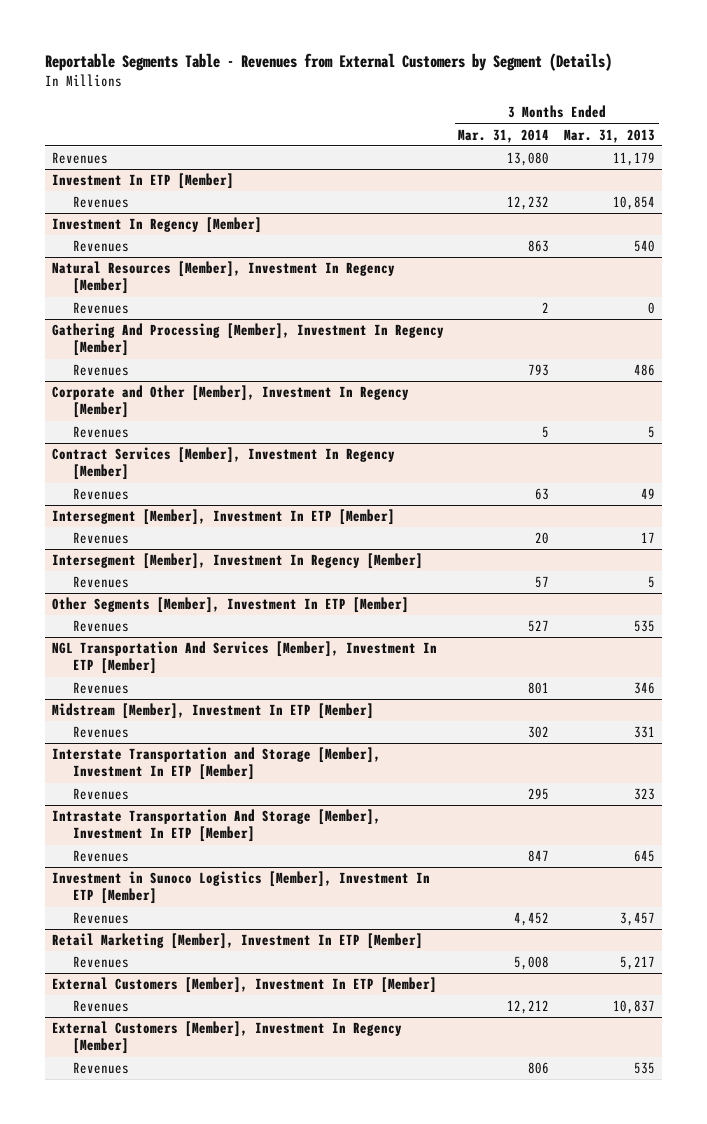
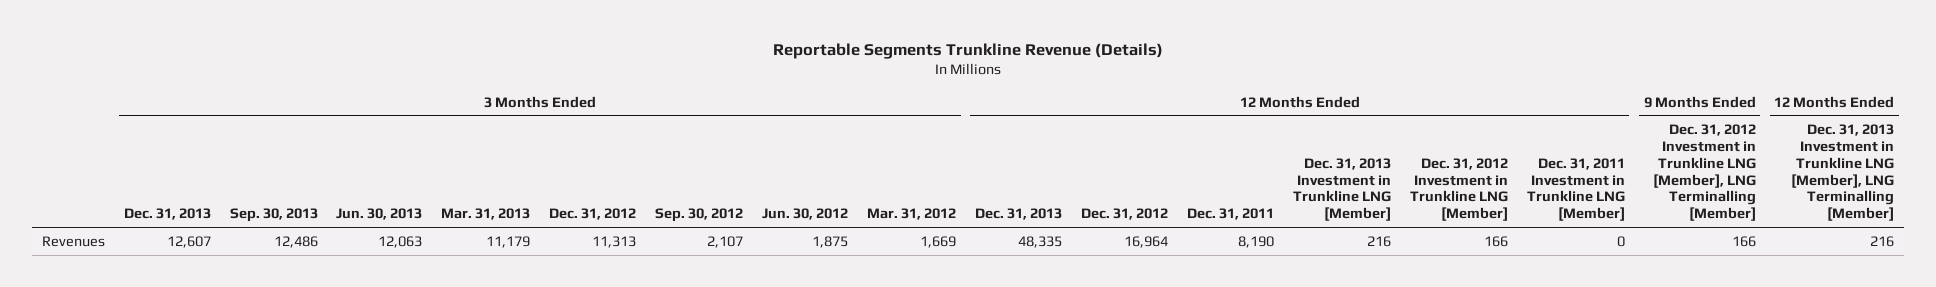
- Reportable Segments Table - Revenues from External Customers by Segment (Details)
+ Reportable Segments Trunkline Revenue (Details)
- | 3 Months Ended Mar. 31, 2014 | 3 Months Ended Mar. 31, 2013
+ | 3 Months Ended Dec. 31, 2013 | 3 Months Ended Sep. 30, 2013 | 3 Months Ended Jun. 30, 2013 | 3 Months Ended Mar. 31, 2013 | 3 Months Ended Dec. 31, 2012 | 3 Months Ended Sep. 30, 2012 | 3 Months Ended Jun. 30, 2012 | 3 Months Ended Mar. 31, 2012 | 12 Months Ended Dec. 31, 2013 | 12 Months Ended Dec. 31, 2012 | 12 Months Ended Dec. 31, 2011 | 12 Months Ended Dec. 31, 2013 Investment in Trunkline LNG [Member] | 12 Months Ended Dec. 31, 2012 Investment in Trunkline LNG [Member] | 12 Months Ended Dec. 31, 2011 Investment in Trunkline LNG [Member] | 9 Months Ended Dec. 31, 2012 Investment in Trunkline LNG [Member], LNG Terminalling [Member] | 12 Months Ended Dec. 31, 2013 Investment in Trunkline LNG [Member], LNG Terminalling [Member]
- Investment In ETP [Member]
- Revenues | 12,232 | 10,854
- Investment In Regency [Member]
- Revenues | 863 | 540
- Natural Resources [Member], Investment In Regency [Member]
- Revenues | 2 | 0
- Gathering And Processing [Member], Investment In Regency [Member]
- Revenues | 793 | 486
- Corporate and Other [Member], Investment In Regency [Member]
- Revenues | 5 | 5
- Contract Services [Member], Investment In Regency [Member]
- Revenues | 63 | 49
- Intersegment [Member], Investment In ETP [Member]
- Revenues | 20 | 17
- Intersegment [Member], Investment In Regency [Member]
- Revenues | 57 | 5
- Other Segments [Member], Investment In ETP [Member]
- Revenues | 527 | 535
- NGL Transportation And Services [Member], Investment In ETP [Member]
- Revenues | 801 | 346
- Midstream [Member], Investment In ETP [Member]
- Revenues | 302 | 331
- Interstate Transportation and Storage [Member], Investment In ETP [Member]
- Revenues | 295 | 323
- Intrastate Transportation And Storage [Member], Investment In ETP [Member]
- Revenues | 847 | 645
- Investment in Sunoco Logistics [Member], Investment In ETP [Member]
- Revenues | 4,452 | 3,457
- Retail Marketing [Member], Investment In ETP [Member]
- Revenues | 5,008 | 5,217
- External Customers [Member], Investment In ETP [Member]
- Revenues | 12,212 | 10,837
- External Customers [Member], Investment In Regency [Member]
- Revenues | 806 | 535

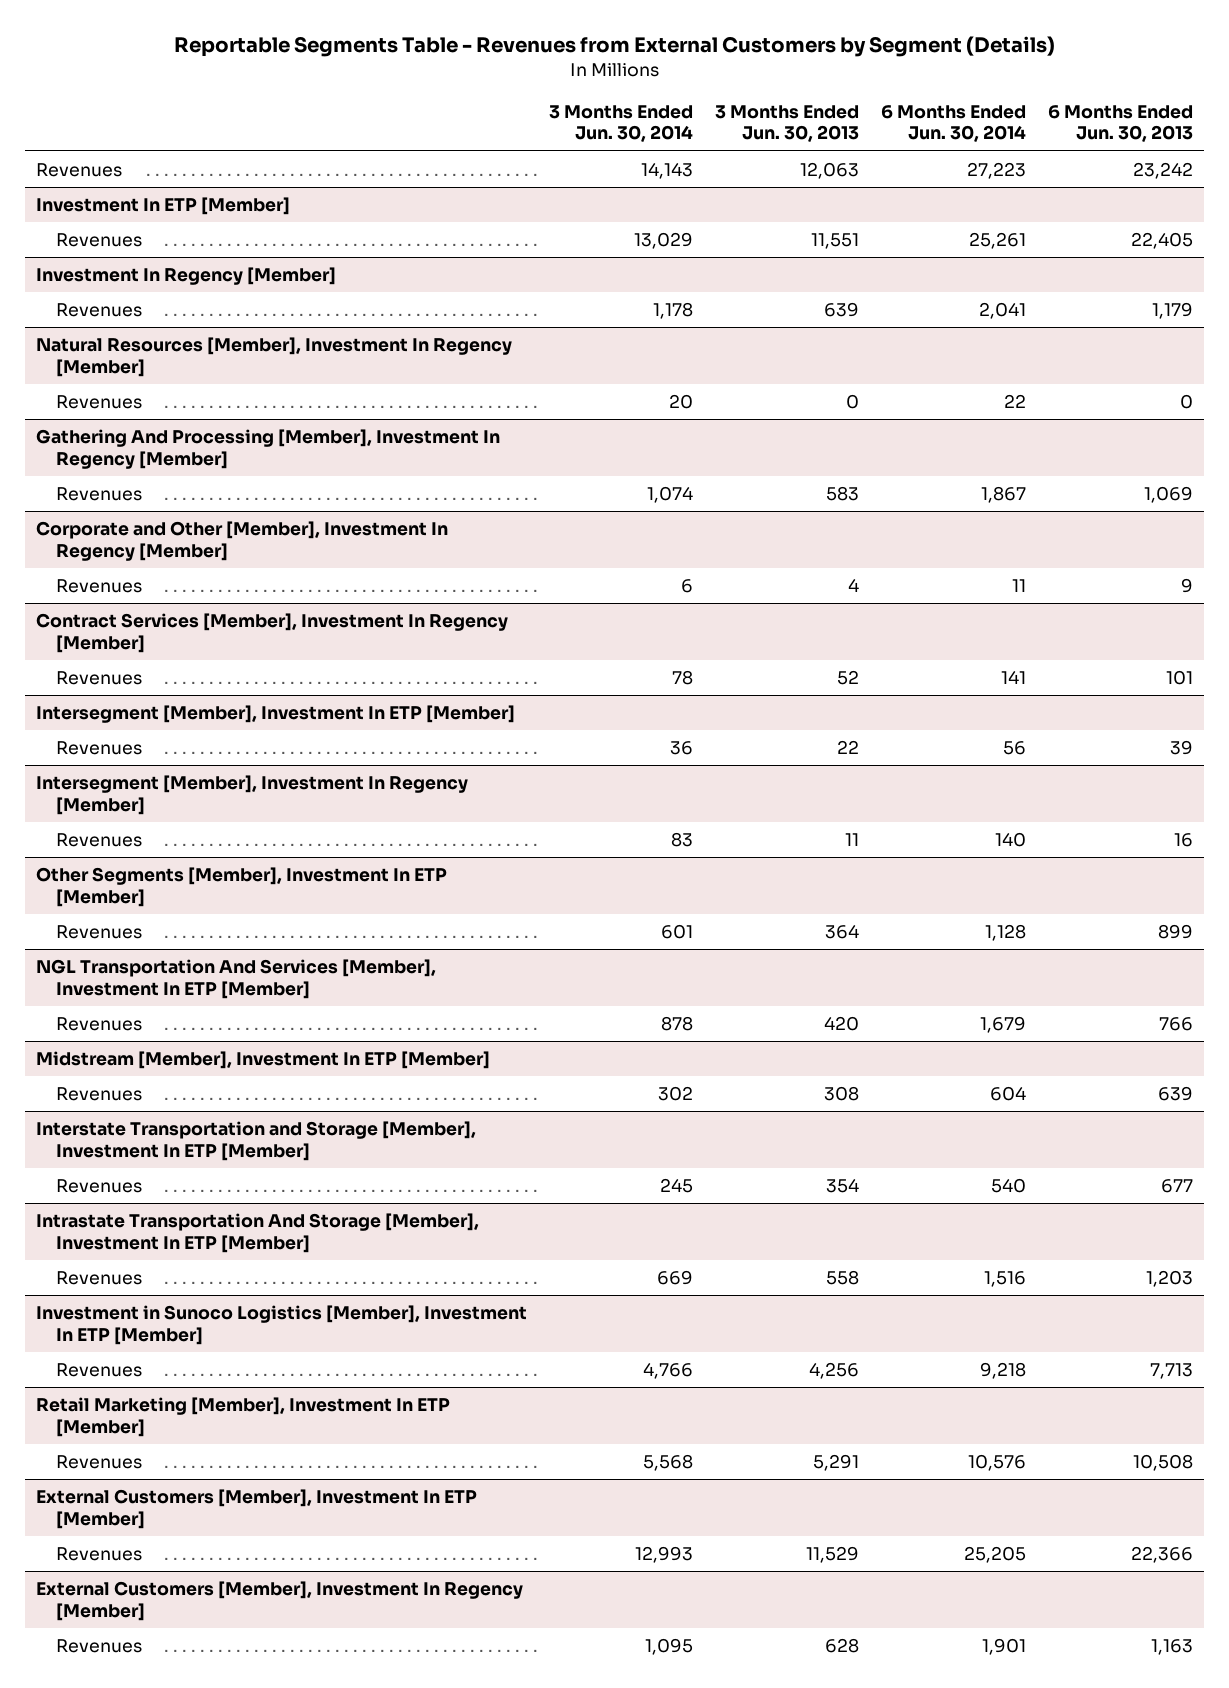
- Reportable Segments Trunkline Revenue (Details)
+ Reportable Segments Table - Revenues from External Customers by Segment (Details)
- | 3 Months Ended Dec. 31, 2013 | 3 Months Ended Sep. 30, 2013 | 3 Months Ended Jun. 30, 2013 | 3 Months Ended Mar. 31, 2013 | 3 Months Ended Dec. 31, 2012 | 3 Months Ended Sep. 30, 2012 | 3 Months Ended Jun. 30, 2012 | 3 Months Ended Mar. 31, 2012 | 12 Months Ended Dec. 31, 2013 | 12 Months Ended Dec. 31, 2012 | 12 Months Ended Dec. 31, 2011 | 12 Months Ended Dec. 31, 2013 Investment in Trunkline LNG [Member] | 12 Months Ended Dec. 31, 2012 Investment in Trunkline LNG [Member] | 12 Months Ended Dec. 31, 2011 Investment in Trunkline LNG [Member] | 9 Months Ended Dec. 31, 2012 Investment in Trunkline LNG [Member], LNG Terminalling [Member] | 12 Months Ended Dec. 31, 2013 Investment in Trunkline LNG [Member], LNG Terminalling [Member]
+ | 3 Months Ended Jun. 30, 2014 | 3 Months Ended Jun. 30, 2013 | 6 Months Ended Jun. 30, 2014 | 6 Months Ended Jun. 30, 2013
+ Investment In ETP [Member]
+ Revenues | 13,029 | 11,551 | 25,261 | 22,405
+ Investment In Regency [Member]
+ Revenues | 1,178 | 639 | 2,041 | 1,179
+ Natural Resources [Member], Investment In Regency [Member]
+ Revenues | 20 | 0 | 22 | 0
+ Gathering And Processing [Member], Investment In Regency [Member]
+ Revenues | 1,074 | 583 | 1,867 | 1,069
+ Corporate and Other [Member], Investment In Regency [Member]
+ Revenues | 6 | 4 | 11 | 9
+ Contract Services [Member], Investment In Regency [Member]
+ Revenues | 78 | 52 | 141 | 101
+ Intersegment [Member], Investment In ETP [Member]
+ Revenues | 36 | 22 | 56 | 39
+ Intersegment [Member], Investment In Regency [Member]
+ Revenues | 83 | 11 | 140 | 16
+ Other Segments [Member], Investment In ETP [Member]
+ Revenues | 601 | 364 | 1,128 | 899
+ NGL Transportation And Services [Member], Investment In ETP [Member]
+ Revenues | 878 | 420 | 1,679 | 766
+ Midstream [Member], Investment In ETP [Member]
+ Revenues | 302 | 308 | 604 | 639
+ Interstate Transportation and Storage [Member], Investment In ETP [Member]
+ Revenues | 245 | 354 | 540 | 677
+ Intrastate Transportation And Storage [Member], Investment In ETP [Member]
+ Revenues | 669 | 558 | 1,516 | 1,203
+ Investment in Sunoco Logistics [Member], Investment In ETP [Member]
+ Revenues | 4,766 | 4,256 | 9,218 | 7,713
+ Retail Marketing [Member], Investment In ETP [Member]
+ Revenues | 5,568 | 5,291 | 10,576 | 10,508
+ External Customers [Member], Investment In ETP [Member]
+ Revenues | 12,993 | 11,529 | 25,205 | 22,366
+ External Customers [Member], Investment In Regency [Member]
+ Revenues | 1,095 | 628 | 1,901 | 1,163

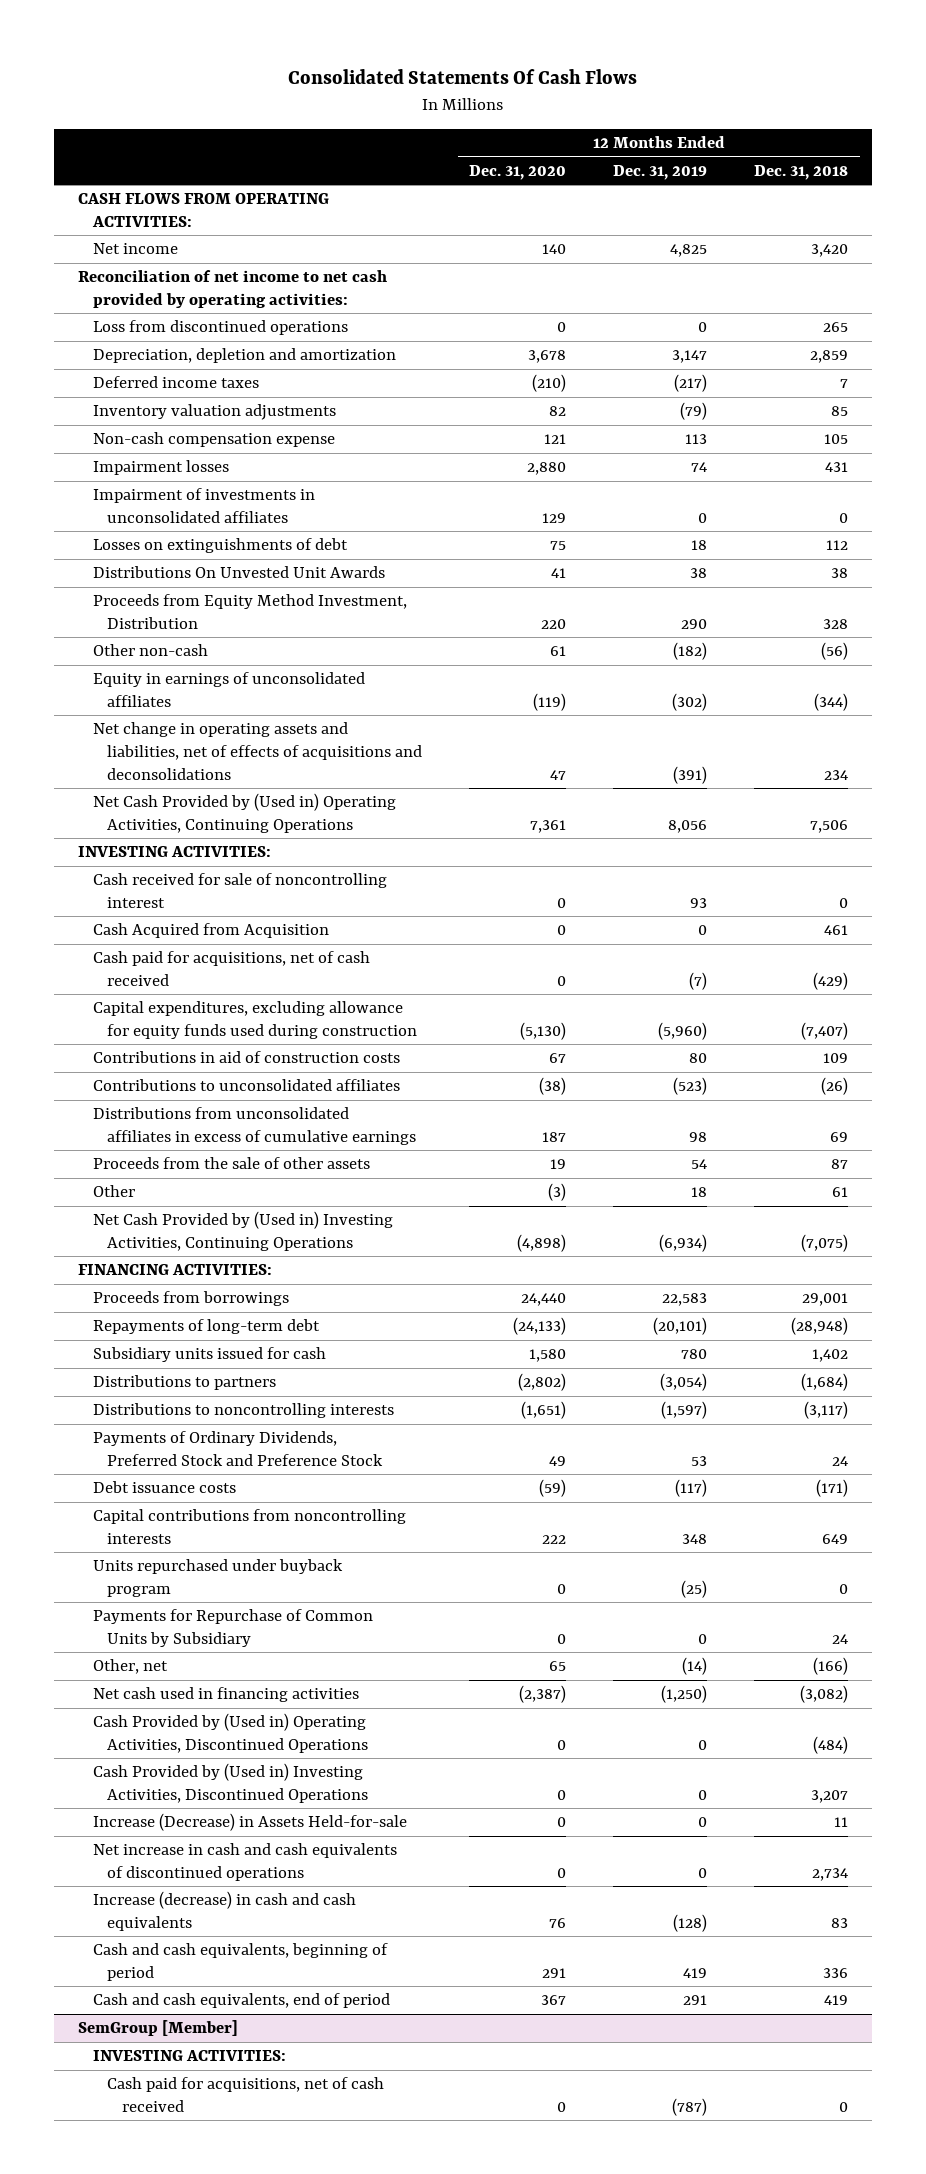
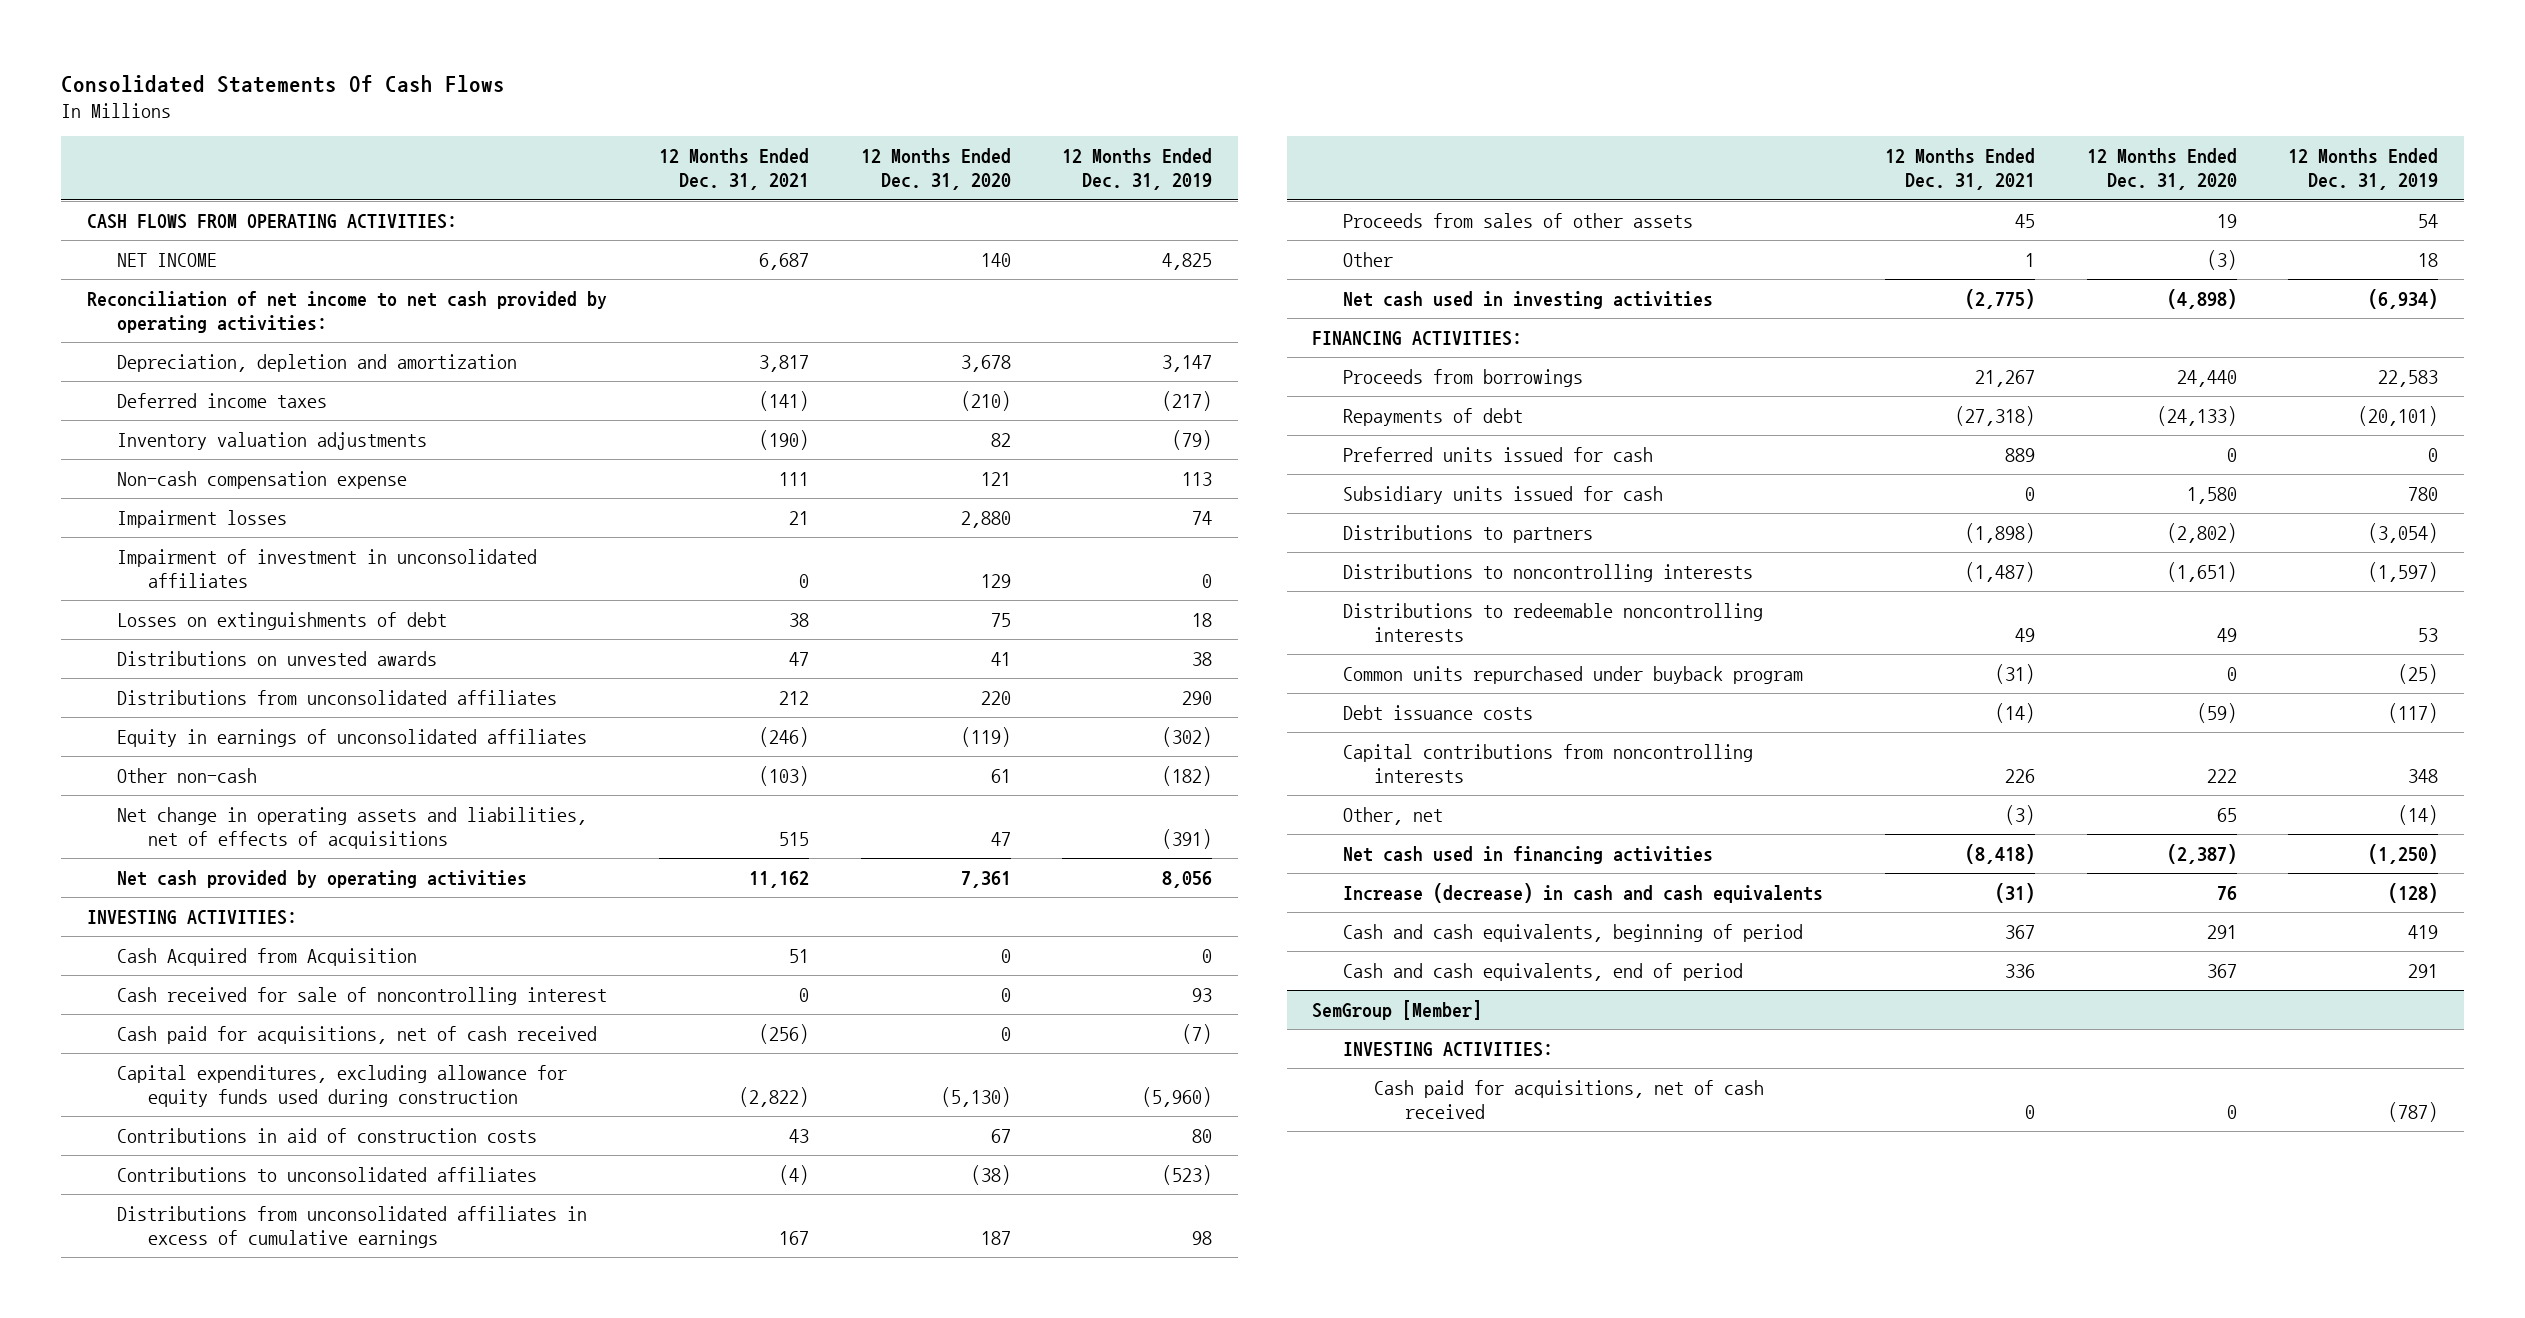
- | 12 Months Ended Dec. 31, 2020 | 12 Months Ended Dec. 31, 2019 | 12 Months Ended Dec. 31, 2018
+ | 12 Months Ended Dec. 31, 2021 | 12 Months Ended Dec. 31, 2020 | 12 Months Ended Dec. 31, 2019
- Net income | 140 | 4,825 | 3,420
+ NET INCOME | 6,687 | 140 | 4,825
- Loss from discontinued operations | 0 | 0 | 265
- Impairment of investments in unconsolidated affiliates | 129 | 0 | 0
+ Impairment of investment in unconsolidated affiliates | 0 | 129 | 0
- Distributions On Unvested Unit Awards | 41 | 38 | 38
- Proceeds from Equity Method Investment, Distribution | 220 | 290 | 328
+ Distributions on unvested awards | 47 | 41 | 38
+ Distributions from unconsolidated affiliates | 212 | 220 | 290
- Net change in operating assets and liabilities, net of effects of acquisitions and deconsolidations | 47 | (391) | 234
- Net Cash Provided by (Used in) Operating Activities, Continuing Operations | 7,361 | 8,056 | 7,506
moved down: Other non-cash | (103) | 61 | (182)
+ Net change in operating assets and liabilities, net of effects of acquisitions | 515 | 47 | (391)
+ Net cash provided by operating activities | 11,162 | 7,361 | 8,056
moved down: Cash received for sale of noncontrolling interest | 0 | 0 | 93
- Proceeds from the sale of other assets | 19 | 54 | 87
+ Proceeds from sales of other assets | 45 | 19 | 54
- Net Cash Provided by (Used in) Investing Activities, Continuing Operations | (4,898) | (6,934) | (7,075)
+ Net cash used in investing activities | (2,775) | (4,898) | (6,934)
- Repayments of long-term debt | (24,133) | (20,101) | (28,948)
+ Repayments of debt | (27,318) | (24,133) | (20,101)
+ Preferred units issued for cash | 889 | 0 | 0
- Payments of Ordinary Dividends, Preferred Stock and Preference Stock | 49 | 53 | 24
+ Distributions to redeemable noncontrolling interests | 49 | 49 | 53
+ Common units repurchased under buyback program | (31) | 0 | (25)
- Units repurchased under buyback program | 0 | (25) | 0
- Payments for Repurchase of Common Units by Subsidiary | 0 | 0 | 24
- Cash Provided by (Used in) Operating Activities, Discontinued Operations | 0 | 0 | (484)
- Cash Provided by (Used in) Investing Activities, Discontinued Operations | 0 | 0 | 3,207
- Increase (Decrease) in Assets Held-for-sale | 0 | 0 | 11
- Net increase in cash and cash equivalents of discontinued operations | 0 | 0 | 2,734

